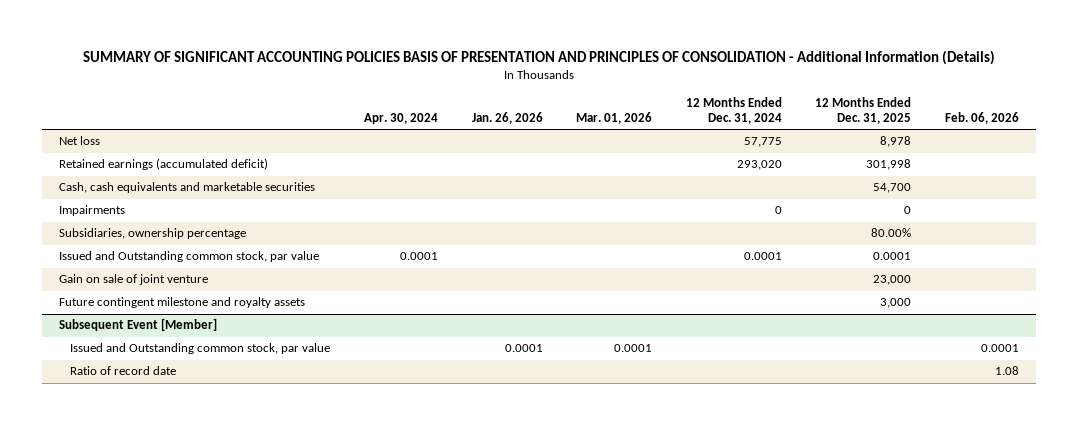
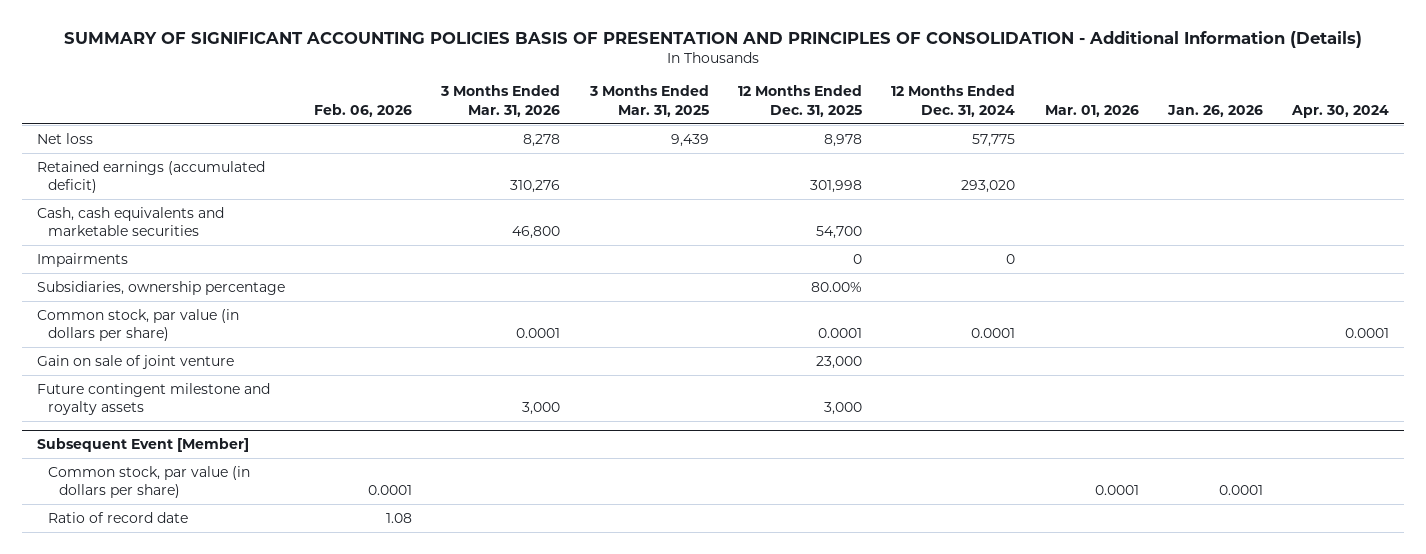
- | Apr. 30, 2024 | Jan. 26, 2026 | Mar. 01, 2026 | 12 Months Ended Dec. 31, 2024 | 12 Months Ended Dec. 31, 2025 | Feb. 06, 2026
+ | Feb. 06, 2026 | 3 Months Ended Mar. 31, 2026 | 3 Months Ended Mar. 31, 2025 | 12 Months Ended Dec. 31, 2025 | 12 Months Ended Dec. 31, 2024 | Mar. 01, 2026 | Jan. 26, 2026 | Apr. 30, 2024
- Issued and Outstanding common stock, par value | 0.0001 | | | 0.0001 | 0.0001 |
+ Common stock, par value (in dollars per share) | | 0.0001 | | 0.0001 | 0.0001 | | | 0.0001
@ Subsequent Event [Member]
- Issued and Outstanding common stock, par value | | 0.0001 | 0.0001 | | | 0.0001
+ Common stock, par value (in dollars per share) | 0.0001 | | | | | 0.0001 | 0.0001 |

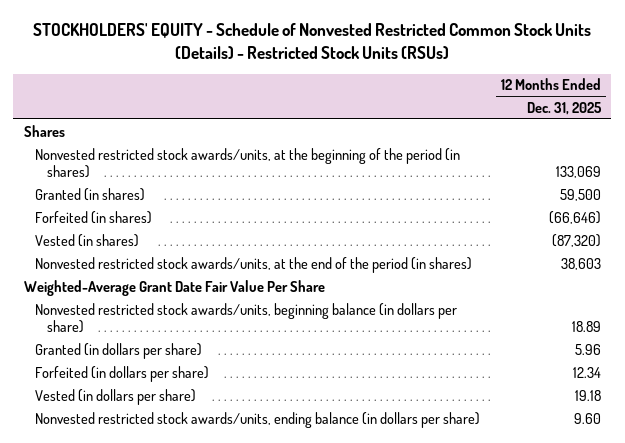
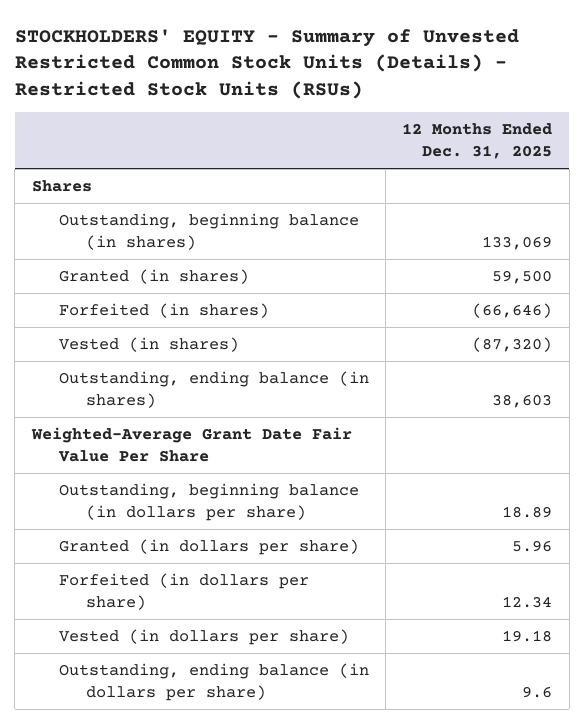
- STOCKHOLDERS' EQUITY - Schedule of Nonvested Restricted Common Stock Units (Details) - Restricted Stock Units (RSUs)
+ STOCKHOLDERS' EQUITY - Summary of Unvested Restricted Common Stock Units (Details) - Restricted Stock Units (RSUs)
- Nonvested restricted stock awards/units, at the beginning of the period (in shares) | 133,069
+ Outstanding, beginning balance (in shares) | 133,069
- Nonvested restricted stock awards/units, at the end of the period (in shares) | 38,603
+ Outstanding, ending balance (in shares) | 38,603
- Nonvested restricted stock awards/units, beginning balance (in dollars per share) | 18.89
+ Outstanding, beginning balance (in dollars per share) | 18.89
- Nonvested restricted stock awards/units, ending balance (in dollars per share) | 9.60
+ Outstanding, ending balance (in dollars per share) | 9.6

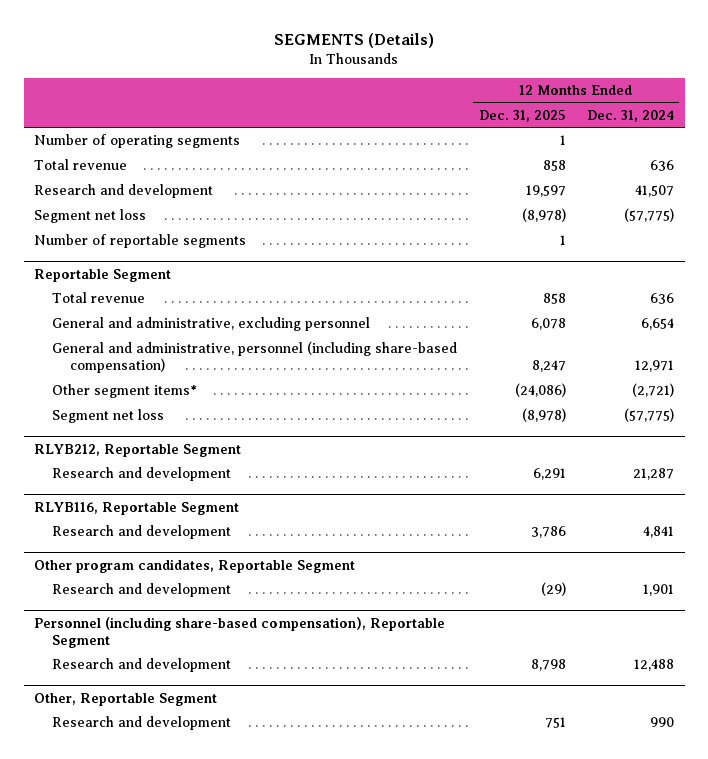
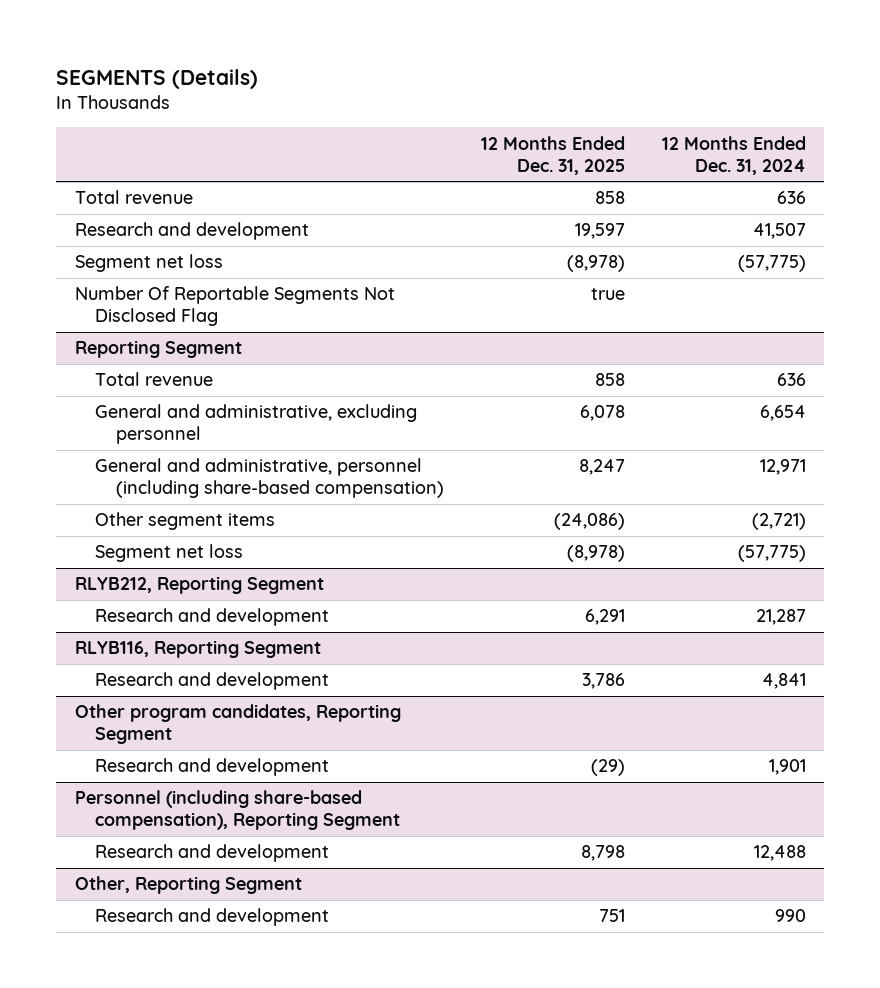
- Number of operating segments | 1 |
- Number of reportable segments | 1 |
- Reportable Segment
+ Number Of Reportable Segments Not Disclosed Flag | true |
+ Reporting Segment
- Other segment items* | (24,086) | (2,721)
+ Other segment items | (24,086) | (2,721)
- RLYB212, Reportable Segment
+ RLYB212, Reporting Segment
- RLYB116, Reportable Segment
+ RLYB116, Reporting Segment
- Other program candidates, Reportable Segment
+ Other program candidates, Reporting Segment
- Personnel (including share-based compensation), Reportable Segment
+ Personnel (including share-based compensation), Reporting Segment
- Other, Reportable Segment
+ Other, Reporting Segment

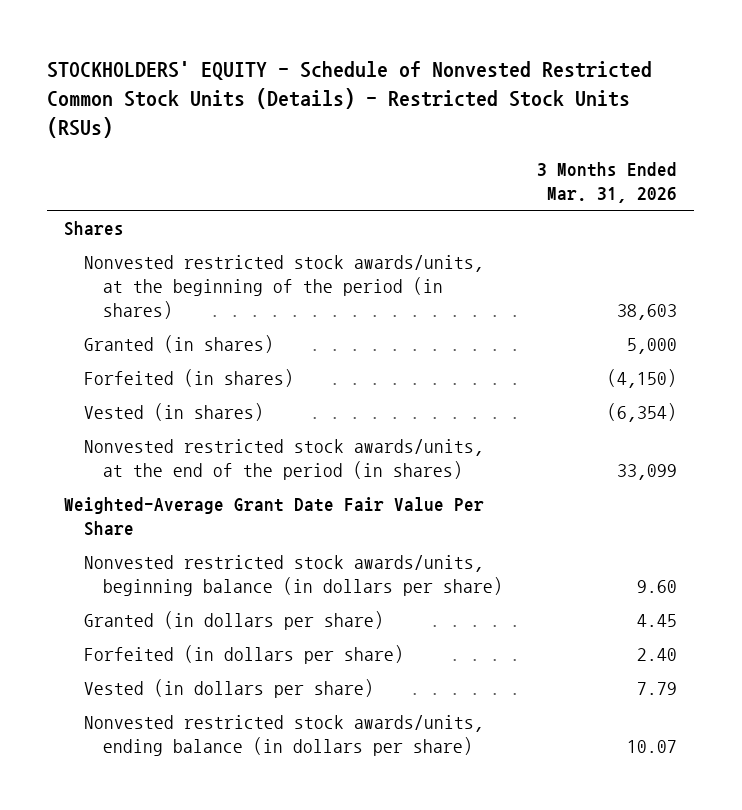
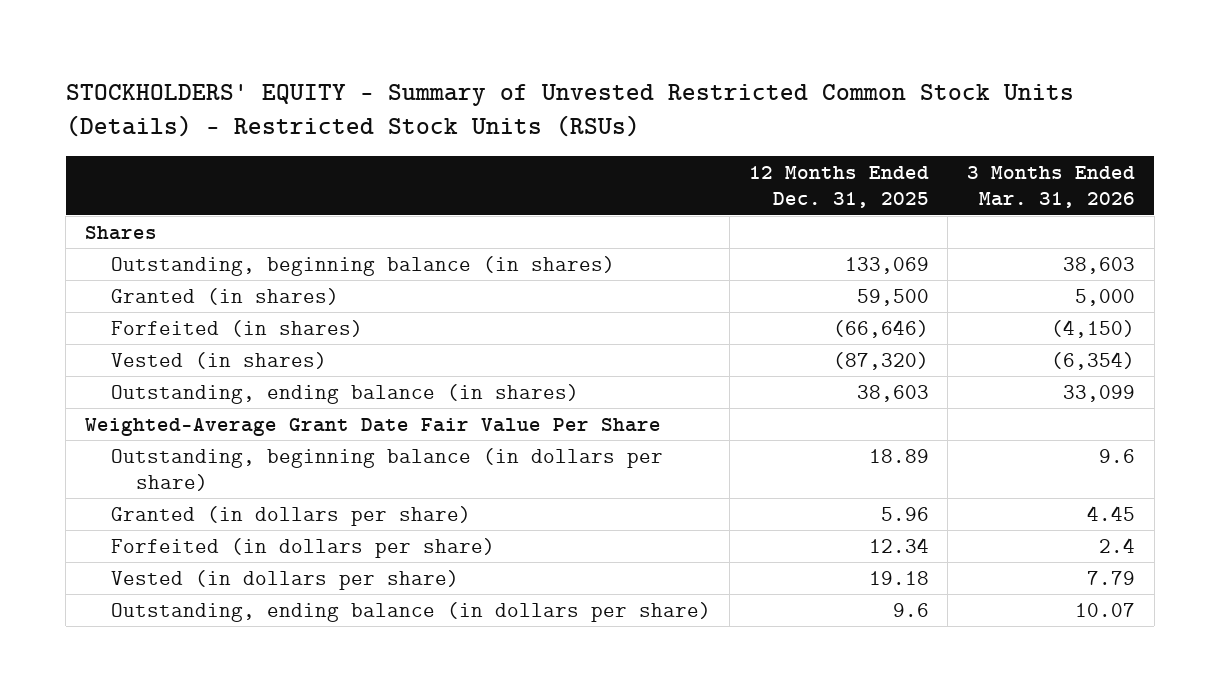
- STOCKHOLDERS' EQUITY - Schedule of Nonvested Restricted Common Stock Units (Details) - Restricted Stock Units (RSUs)
+ STOCKHOLDERS' EQUITY - Summary of Unvested Restricted Common Stock Units (Details) - Restricted Stock Units (RSUs)
- | 3 Months Ended Mar. 31, 2026
+ | 12 Months Ended Dec. 31, 2025 | 3 Months Ended Mar. 31, 2026
- Nonvested restricted stock awards/units, at the beginning of the period (in shares) | 38,603
+ Outstanding, beginning balance (in shares) | 133,069 | 38,603
- Nonvested restricted stock awards/units, at the end of the period (in shares) | 33,099
+ Outstanding, ending balance (in shares) | 38,603 | 33,099
- Nonvested restricted stock awards/units, beginning balance (in dollars per share) | 9.60
+ Outstanding, beginning balance (in dollars per share) | 18.89 | 9.6
- Forfeited (in dollars per share) | 2.40
+ Forfeited (in dollars per share) | 12.34 | 2.4
- Nonvested restricted stock awards/units, ending balance (in dollars per share) | 10.07
+ Outstanding, ending balance (in dollars per share) | 9.6 | 10.07

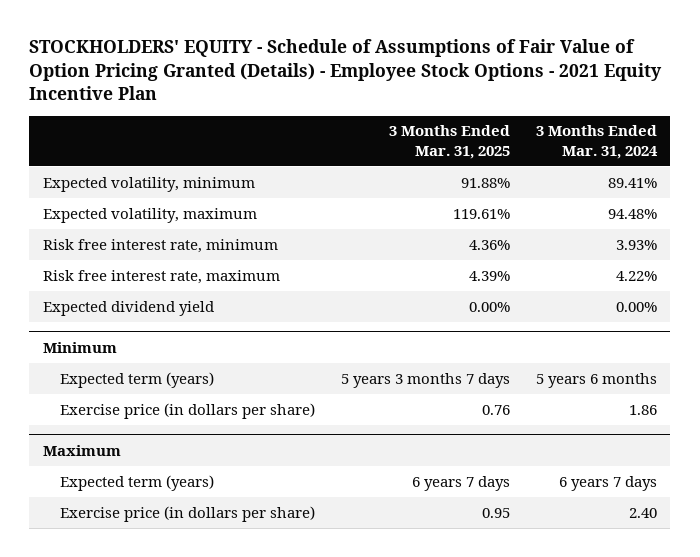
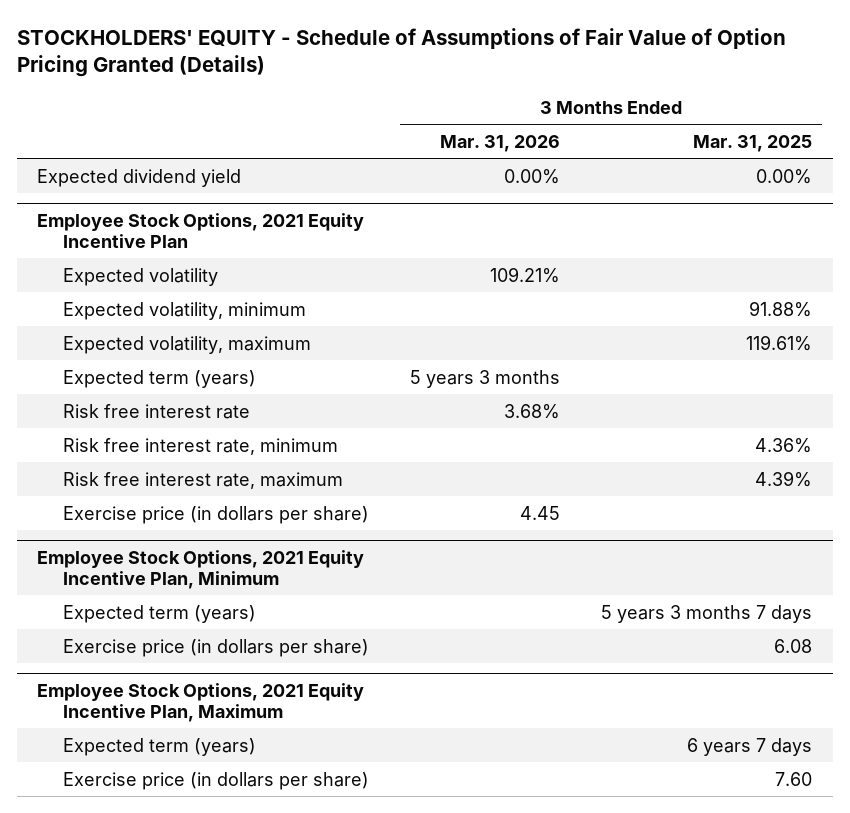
- STOCKHOLDERS' EQUITY - Schedule of Assumptions of Fair Value of Option Pricing Granted (Details) - Employee Stock Options - 2021 Equity Incentive Plan
+ STOCKHOLDERS' EQUITY - Schedule of Assumptions of Fair Value of Option Pricing Granted (Details)
- | 3 Months Ended Mar. 31, 2025 | 3 Months Ended Mar. 31, 2024
+ | 3 Months Ended Mar. 31, 2026 | 3 Months Ended Mar. 31, 2025
moved up: Expected dividend yield | 0.00% | 0.00%
+ Employee Stock Options, 2021 Equity Incentive Plan
+ Expected volatility | 109.21% |
+ Expected term (years) | 5 years 3 months |
+ Risk free interest rate | 3.68% |
- Minimum
+ Exercise price (in dollars per share) | 4.45 |
+ Employee Stock Options, 2021 Equity Incentive Plan, Minimum
- Exercise price (in dollars per share) | 0.76 | 1.86
- Maximum
+ Exercise price (in dollars per share) | | 6.08
+ Employee Stock Options, 2021 Equity Incentive Plan, Maximum
- Exercise price (in dollars per share) | 0.95 | 2.40
+ Exercise price (in dollars per share) | | 7.60

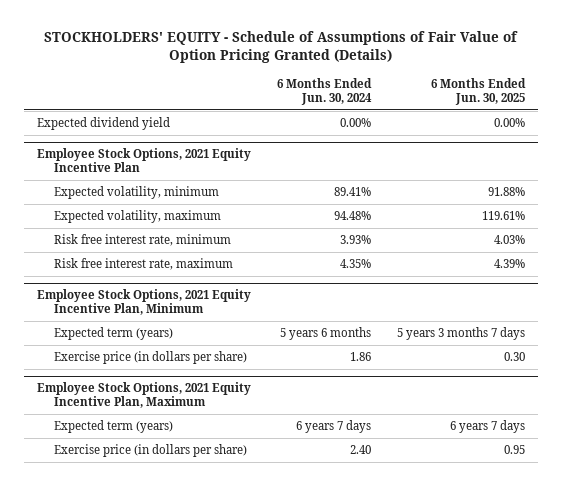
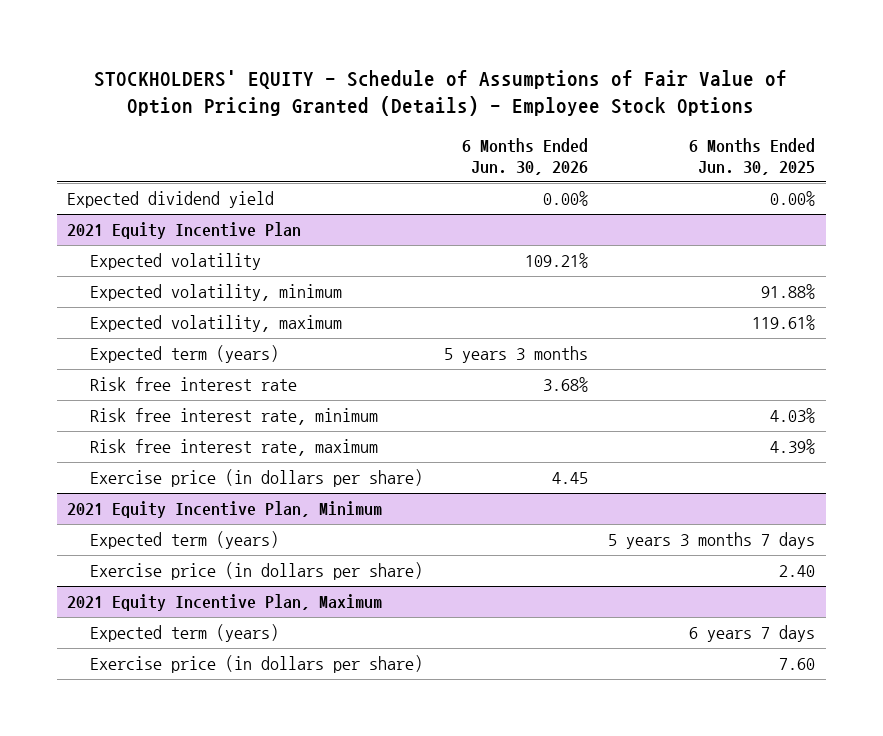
- STOCKHOLDERS' EQUITY - Schedule of Assumptions of Fair Value of Option Pricing Granted (Details)
+ STOCKHOLDERS' EQUITY - Schedule of Assumptions of Fair Value of Option Pricing Granted (Details) - Employee Stock Options
- | 6 Months Ended Jun. 30, 2024 | 6 Months Ended Jun. 30, 2025
+ | 6 Months Ended Jun. 30, 2026 | 6 Months Ended Jun. 30, 2025
- Employee Stock Options, 2021 Equity Incentive Plan
+ 2021 Equity Incentive Plan
+ Expected volatility | 109.21% |
+ Expected term (years) | 5 years 3 months |
+ Risk free interest rate | 3.68% |
- Employee Stock Options, 2021 Equity Incentive Plan, Minimum
+ Exercise price (in dollars per share) | 4.45 |
+ 2021 Equity Incentive Plan, Minimum
- Exercise price (in dollars per share) | 1.86 | 0.30
- Employee Stock Options, 2021 Equity Incentive Plan, Maximum
+ Exercise price (in dollars per share) | | 2.40
+ 2021 Equity Incentive Plan, Maximum
- Exercise price (in dollars per share) | 2.40 | 0.95
+ Exercise price (in dollars per share) | | 7.60

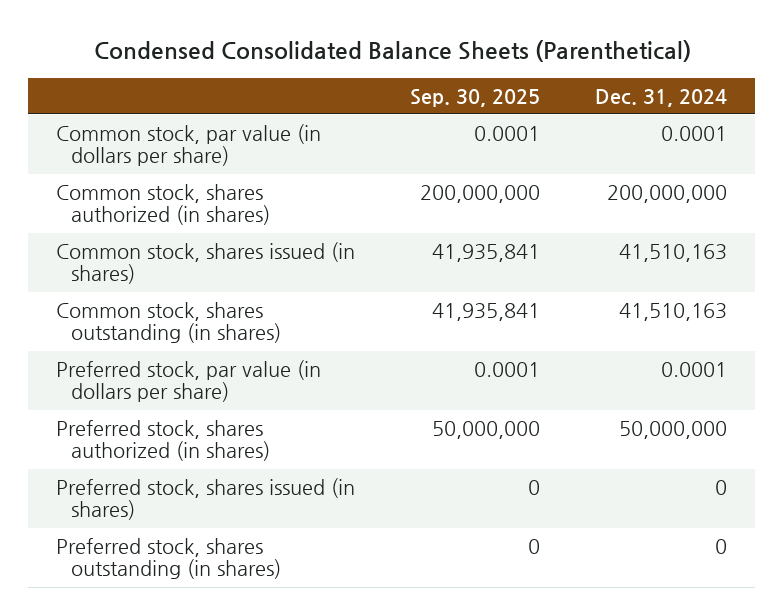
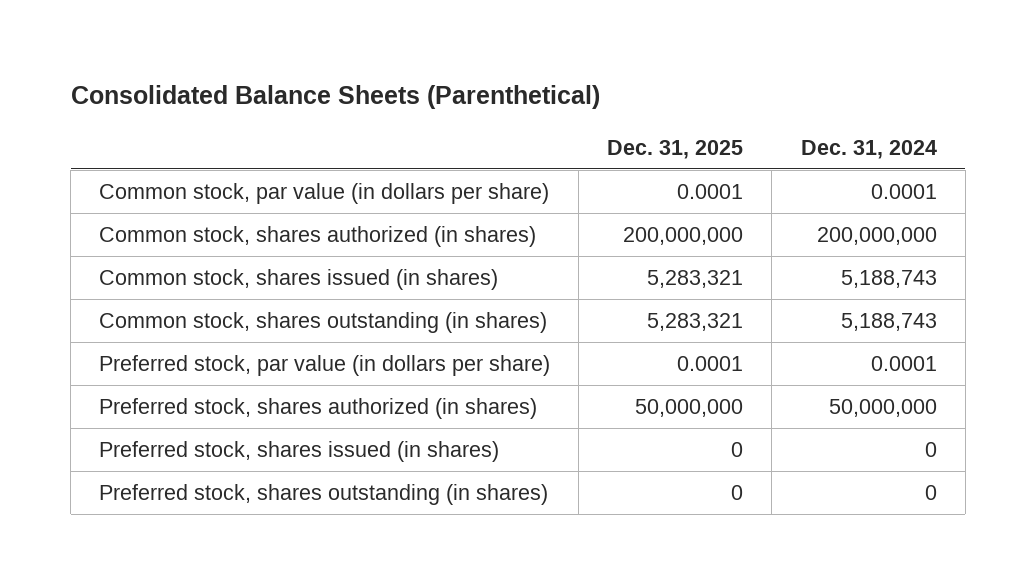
- Condensed Consolidated Balance Sheets (Parenthetical)
+ Consolidated Balance Sheets (Parenthetical)
- | Sep. 30, 2025 | Dec. 31, 2024
+ | Dec. 31, 2025 | Dec. 31, 2024
- Common stock, shares issued (in shares) | 41,935,841 | 41,510,163
- Common stock, shares outstanding (in shares) | 41,935,841 | 41,510,163
+ Common stock, shares issued (in shares) | 5,283,321 | 5,188,743
+ Common stock, shares outstanding (in shares) | 5,283,321 | 5,188,743

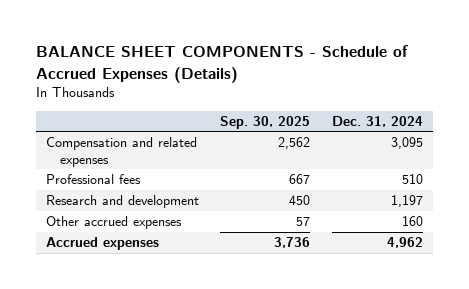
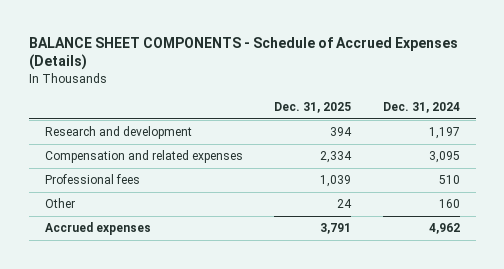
- | Sep. 30, 2025 | Dec. 31, 2024
+ | Dec. 31, 2025 | Dec. 31, 2024
moved up: Research and development | 394 | 1,197
- Other accrued expenses | 57 | 160
+ Other | 24 | 160

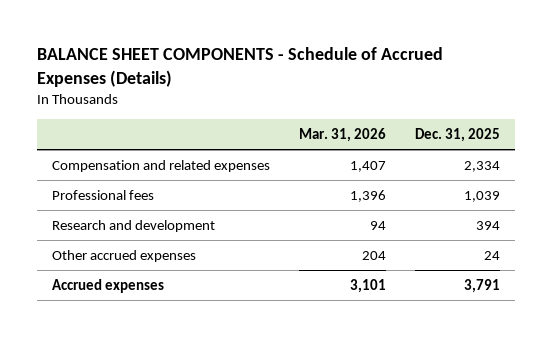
- | Dec. 31, 2025 | Dec. 31, 2024
+ | Mar. 31, 2026 | Dec. 31, 2025
- Other | 24 | 160
moved down: Research and development | 94 | 394
+ Other accrued expenses | 204 | 24

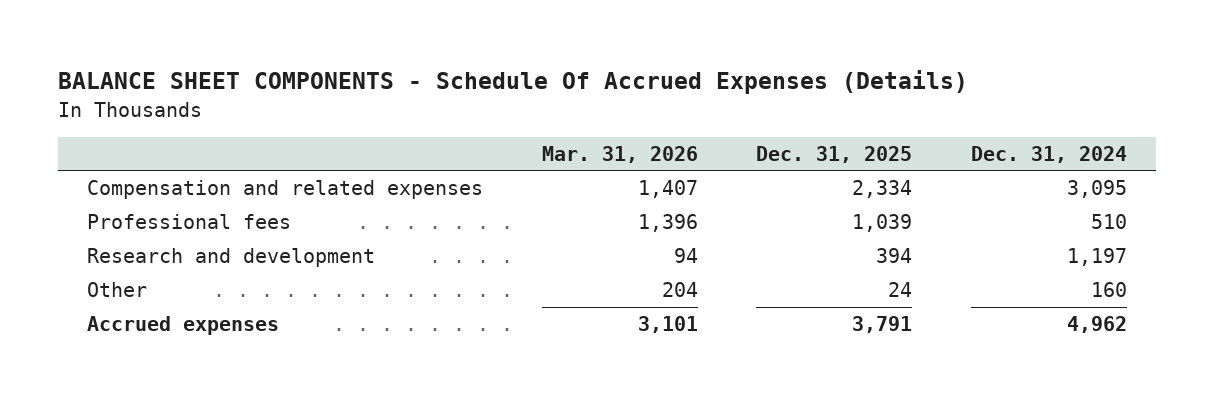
- BALANCE SHEET COMPONENTS - Schedule of Accrued Expenses (Details)
+ BALANCE SHEET COMPONENTS - Schedule Of Accrued Expenses (Details)
- | Mar. 31, 2026 | Dec. 31, 2025
+ | Mar. 31, 2026 | Dec. 31, 2025 | Dec. 31, 2024
- Other accrued expenses | 204 | 24
+ Other | 204 | 24 | 160

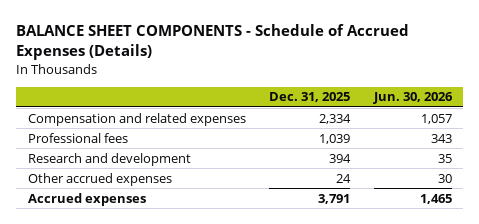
- BALANCE SHEET COMPONENTS - Schedule Of Accrued Expenses (Details)
+ BALANCE SHEET COMPONENTS - Schedule of Accrued Expenses (Details)
- | Mar. 31, 2026 | Dec. 31, 2025 | Dec. 31, 2024
+ | Dec. 31, 2025 | Jun. 30, 2026
- Other | 204 | 24 | 160
+ Other accrued expenses | 24 | 30

